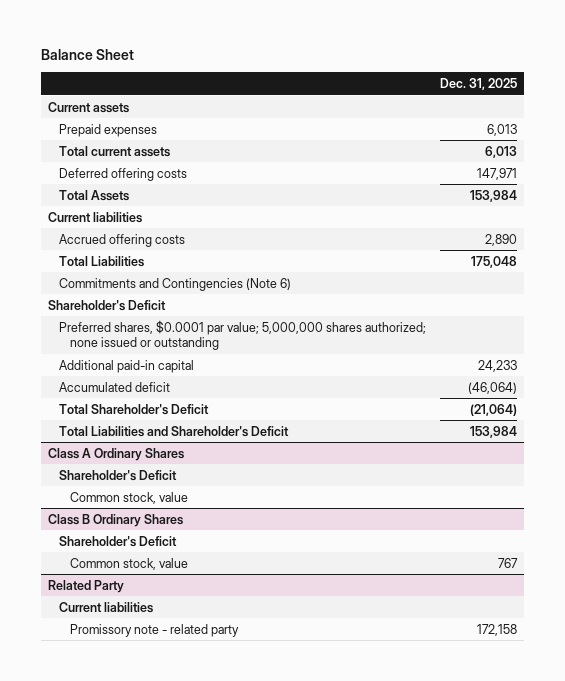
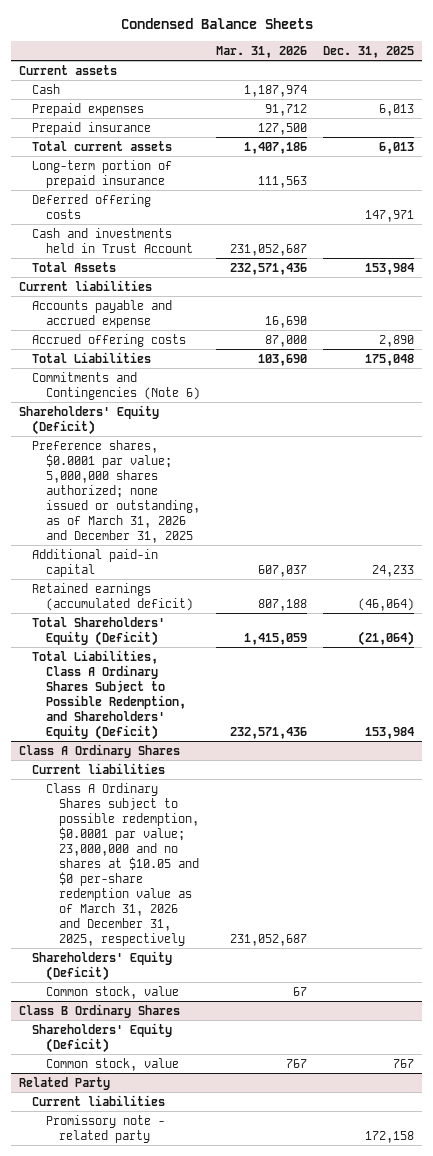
- Balance Sheet
+ Condensed Balance Sheets
- | Dec. 31, 2025
+ | Mar. 31, 2026 | Dec. 31, 2025
+ Cash | 1,187,974 |
+ Prepaid insurance | 127,500 |
+ Long-term portion of prepaid insurance | 111,563 |
+ Cash and investments held in Trust Account | 231,052,687 |
+ Accounts payable and accrued expense | 16,690 |
- Shareholder's Deficit
- Preferred shares, $0.0001 par value; 5,000,000 shares authorized; none issued or outstanding
+ Shareholders' Equity (Deficit)
+ Preference shares, $0.0001 par value; 5,000,000 shares authorized; none issued or outstanding, as of March 31, 2026 and December 31, 2025
- Accumulated deficit | (46,064)
- Total Shareholder's Deficit | (21,064)
- Total Liabilities and Shareholder's Deficit | 153,984
+ Retained earnings (accumulated deficit) | 807,188 | (46,064)
+ Total Shareholders' Equity (Deficit) | 1,415,059 | (21,064)
+ Total Liabilities, Class A Ordinary Shares Subject to Possible Redemption, and Shareholders' Equity (Deficit) | 232,571,436 | 153,984
@ Class A Ordinary Shares
- Shareholder's Deficit
+ Current liabilities
+ Class A Ordinary Shares subject to possible redemption, $0.0001 par value; 23,000,000 and no shares at $10.05 and $0 per-share redemption value as of March 31, 2026 and December 31, 2025, respectively | 231,052,687 |
+ Shareholders' Equity (Deficit)
@ Class B Ordinary Shares
- Shareholder's Deficit
+ Shareholders' Equity (Deficit)

